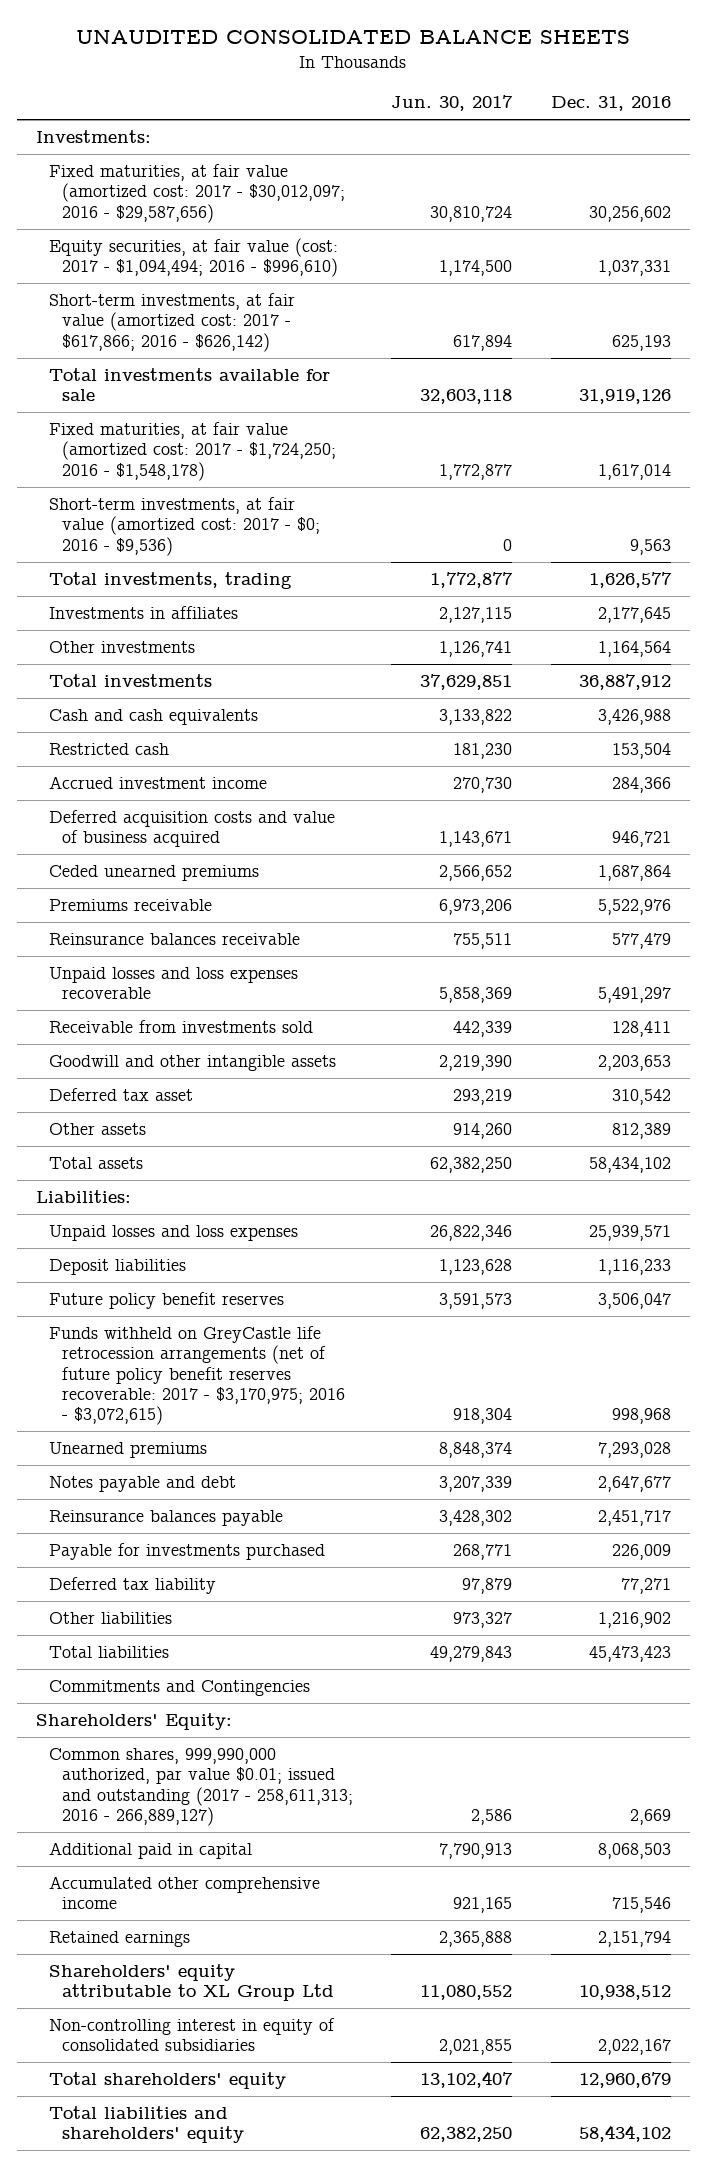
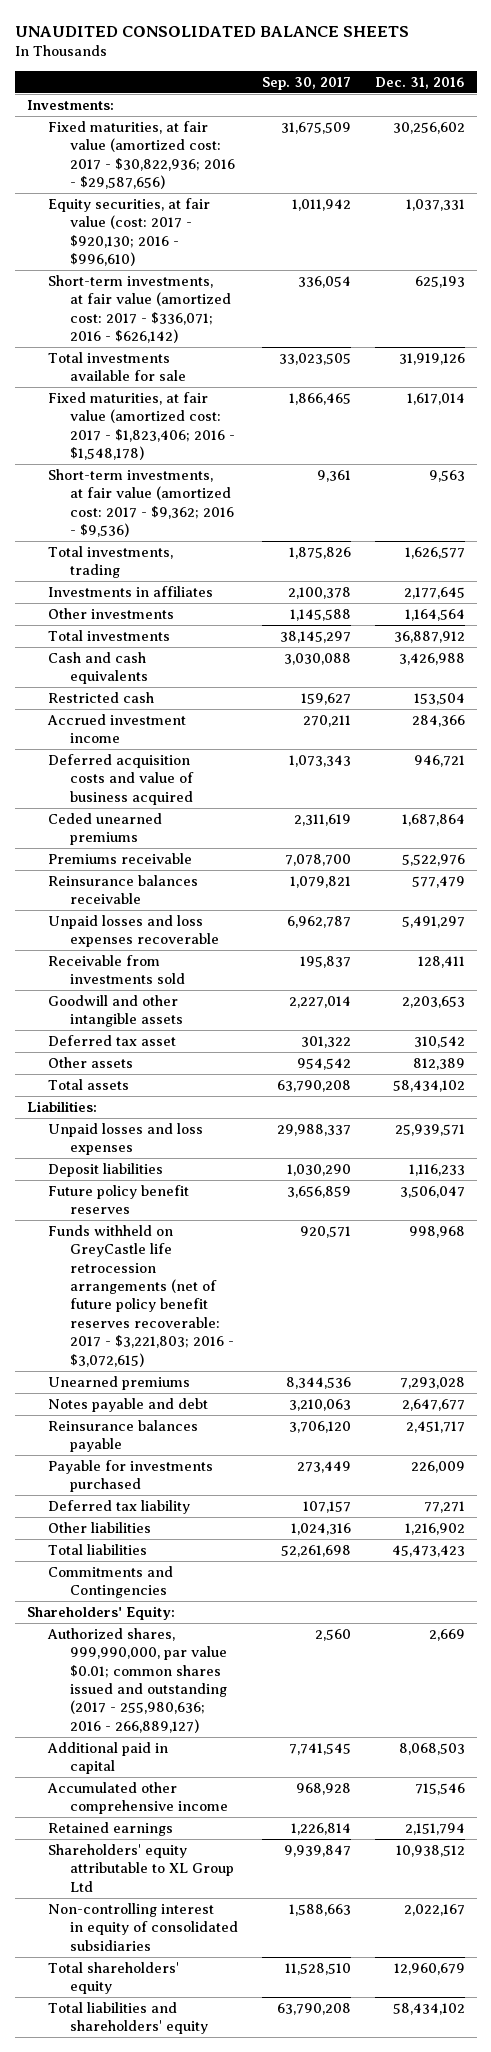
- | Jun. 30, 2017 | Dec. 31, 2016
+ | Sep. 30, 2017 | Dec. 31, 2016
- Fixed maturities, at fair value (amortized cost: 2017 - $30,012,097; 2016 - $29,587,656) | 30,810,724 | 30,256,602
- Equity securities, at fair value (cost: 2017 - $1,094,494; 2016 - $996,610) | 1,174,500 | 1,037,331
- Short-term investments, at fair value (amortized cost: 2017 - $617,866; 2016 - $626,142) | 617,894 | 625,193
+ Fixed maturities, at fair value (amortized cost: 2017 - $30,822,936; 2016 - $29,587,656) | 31,675,509 | 30,256,602
+ Equity securities, at fair value (cost: 2017 - $920,130; 2016 - $996,610) | 1,011,942 | 1,037,331
+ Short-term investments, at fair value (amortized cost: 2017 - $336,071; 2016 - $626,142) | 336,054 | 625,193
- Fixed maturities, at fair value (amortized cost: 2017 - $1,724,250; 2016 - $1,548,178) | 1,772,877 | 1,617,014
- Short-term investments, at fair value (amortized cost: 2017 - $0; 2016 - $9,536) | 0 | 9,563
+ Fixed maturities, at fair value (amortized cost: 2017 - $1,823,406; 2016 - $1,548,178) | 1,866,465 | 1,617,014
+ Short-term investments, at fair value (amortized cost: 2017 - $9,362; 2016 - $9,536) | 9,361 | 9,563
- Funds withheld on GreyCastle life retrocession arrangements (net of future policy benefit reserves recoverable: 2017 - $3,170,975; 2016 - $3,072,615) | 918,304 | 998,968
+ Funds withheld on GreyCastle life retrocession arrangements (net of future policy benefit reserves recoverable: 2017 - $3,221,803; 2016 - $3,072,615) | 920,571 | 998,968
- Common shares, 999,990,000 authorized, par value $0.01; issued and outstanding (2017 - 258,611,313; 2016 - 266,889,127) | 2,586 | 2,669
+ Authorized shares, 999,990,000, par value $0.01; common shares issued and outstanding (2017 - 255,980,636; 2016 - 266,889,127) | 2,560 | 2,669

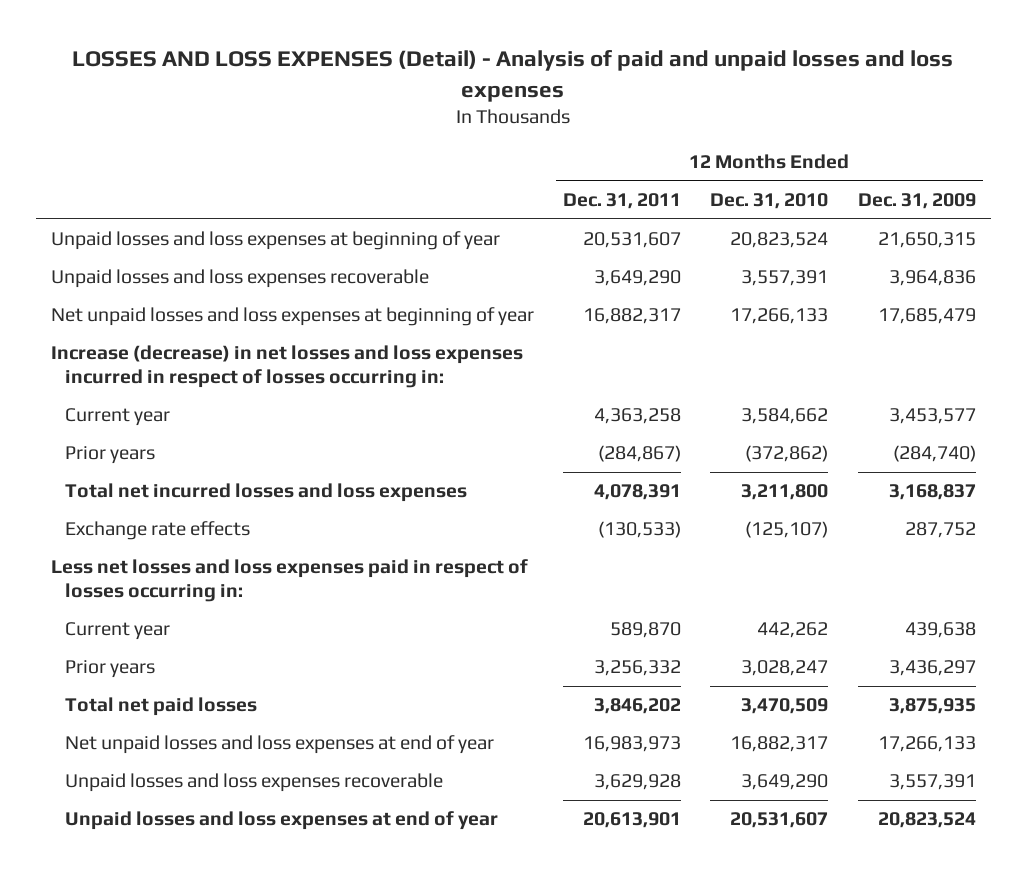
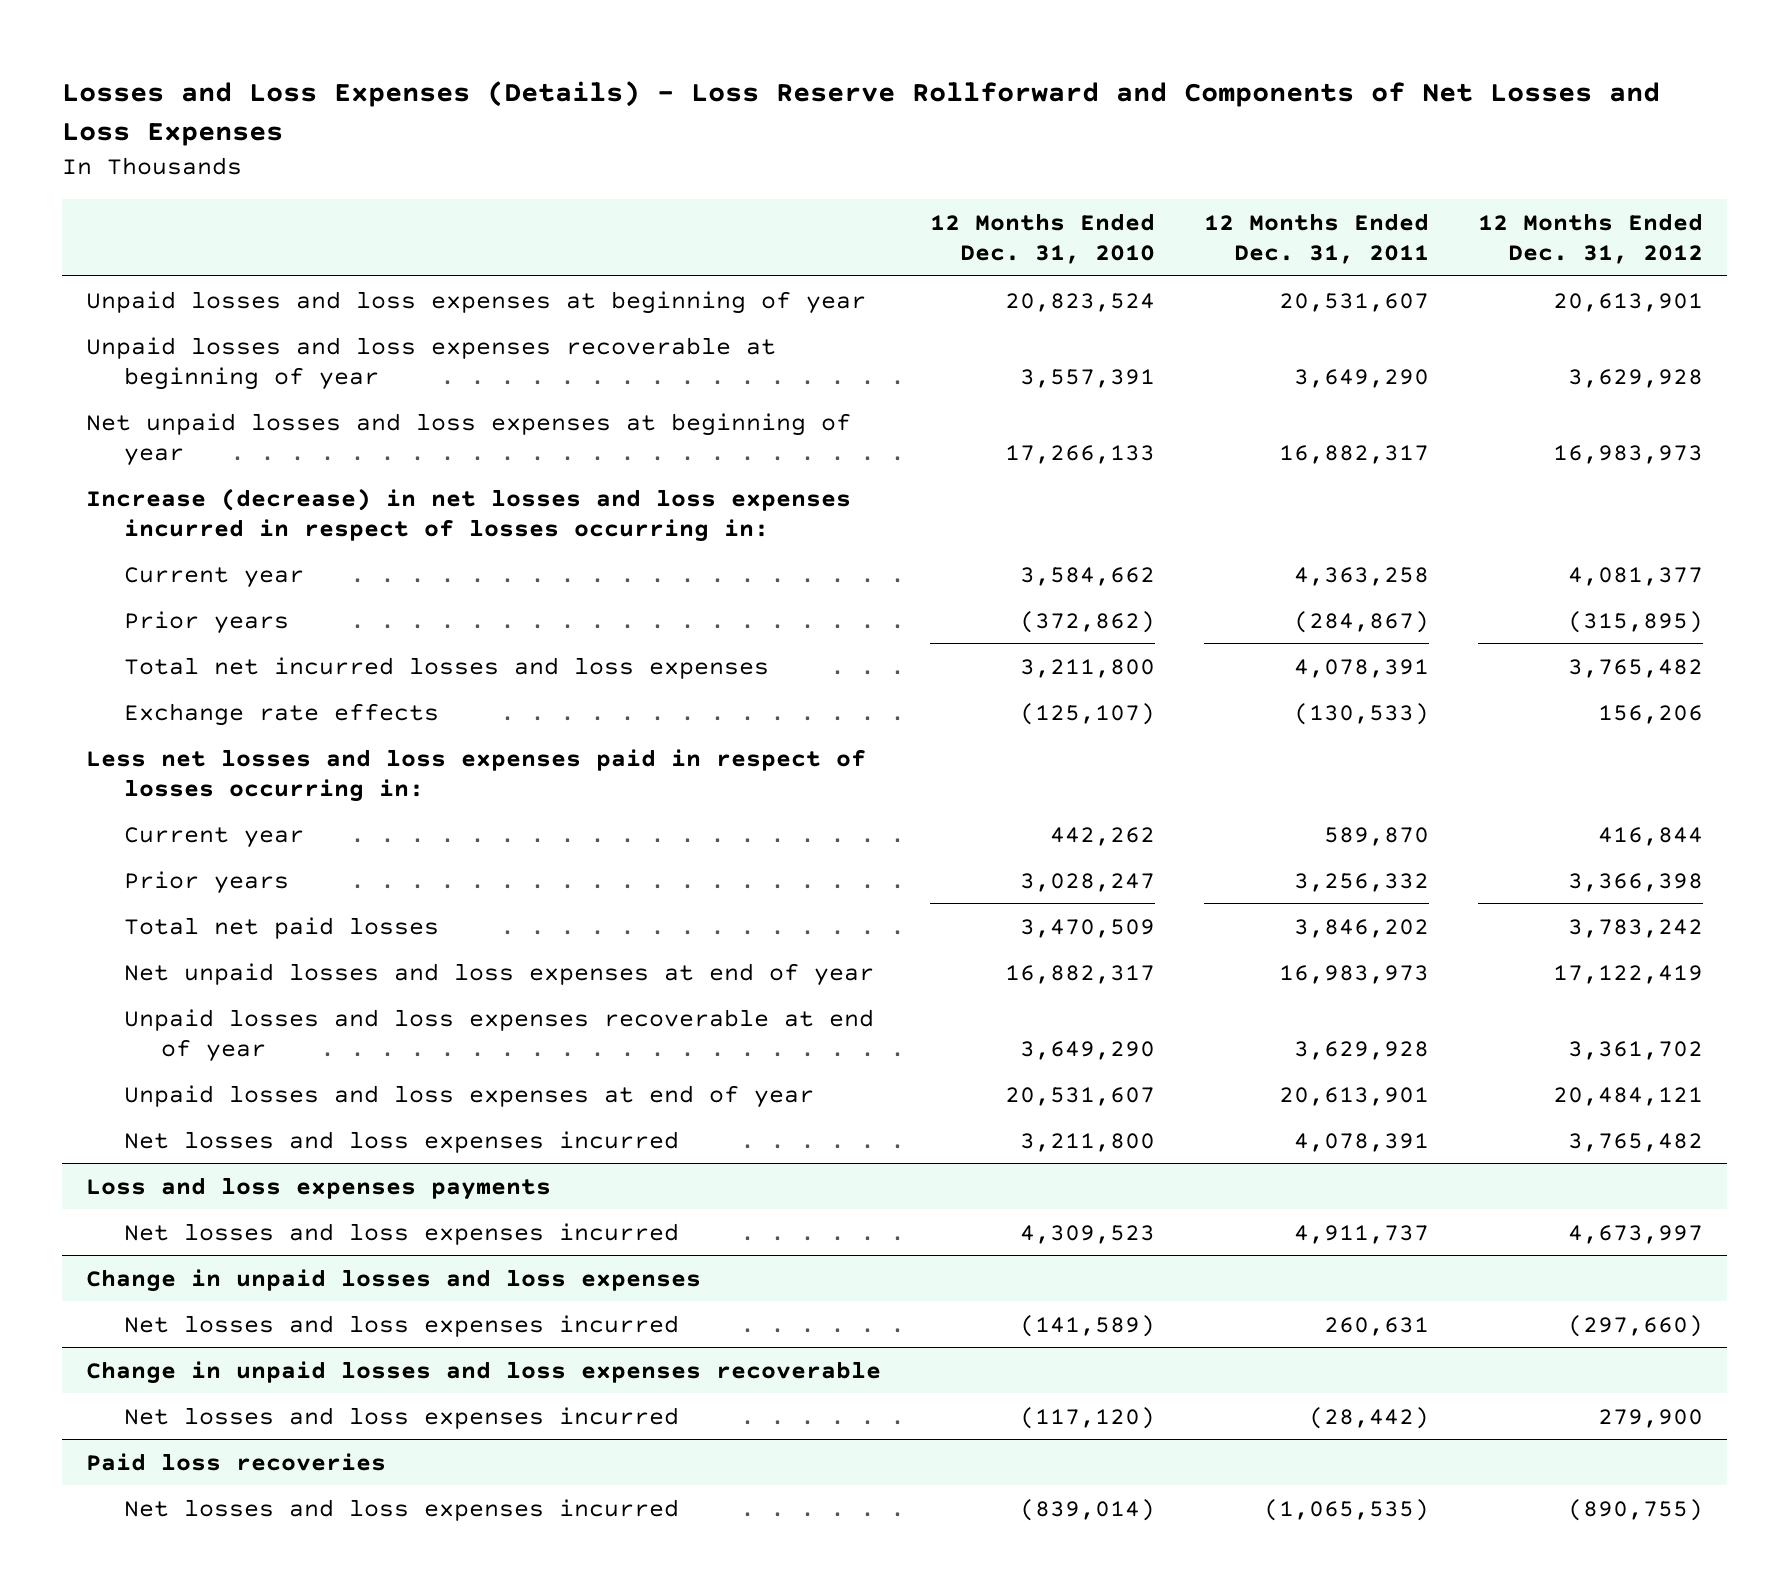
- LOSSES AND LOSS EXPENSES (Detail) - Analysis of paid and unpaid losses and loss expenses
+ Losses and Loss Expenses (Details) - Loss Reserve Rollforward and Components of Net Losses and Loss Expenses
- | 12 Months Ended Dec. 31, 2011 | 12 Months Ended Dec. 31, 2010 | 12 Months Ended Dec. 31, 2009
+ | 12 Months Ended Dec. 31, 2010 | 12 Months Ended Dec. 31, 2011 | 12 Months Ended Dec. 31, 2012
- Unpaid losses and loss expenses recoverable | 3,649,290 | 3,557,391 | 3,964,836
+ Unpaid losses and loss expenses recoverable at beginning of year | 3,557,391 | 3,649,290 | 3,629,928
- Unpaid losses and loss expenses recoverable | 3,629,928 | 3,649,290 | 3,557,391
+ Unpaid losses and loss expenses recoverable at end of year | 3,649,290 | 3,629,928 | 3,361,702
+ Net losses and loss expenses incurred | 3,211,800 | 4,078,391 | 3,765,482
+ Loss and loss expenses payments
+ Net losses and loss expenses incurred | 4,309,523 | 4,911,737 | 4,673,997
+ Change in unpaid losses and loss expenses
+ Net losses and loss expenses incurred | (141,589) | 260,631 | (297,660)
+ Change in unpaid losses and loss expenses recoverable
+ Net losses and loss expenses incurred | (117,120) | (28,442) | 279,900
+ Paid loss recoveries
+ Net losses and loss expenses incurred | (839,014) | (1,065,535) | (890,755)

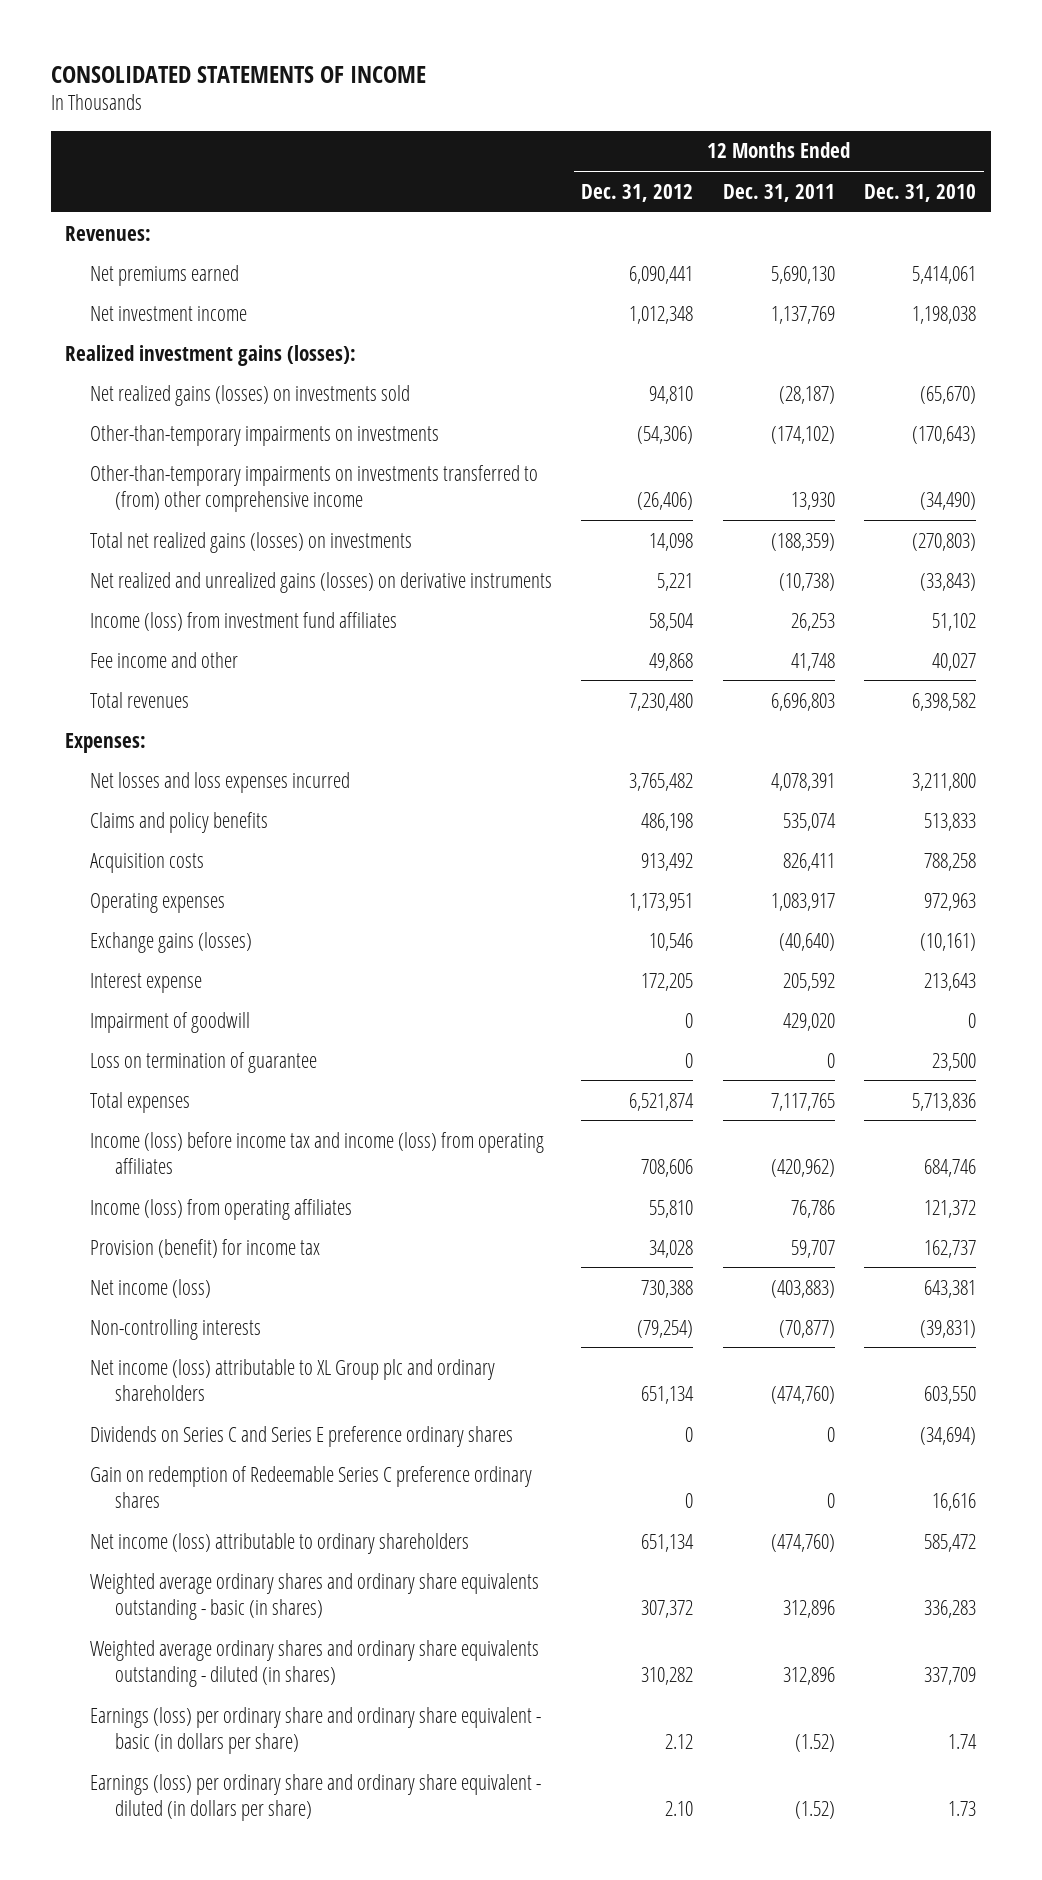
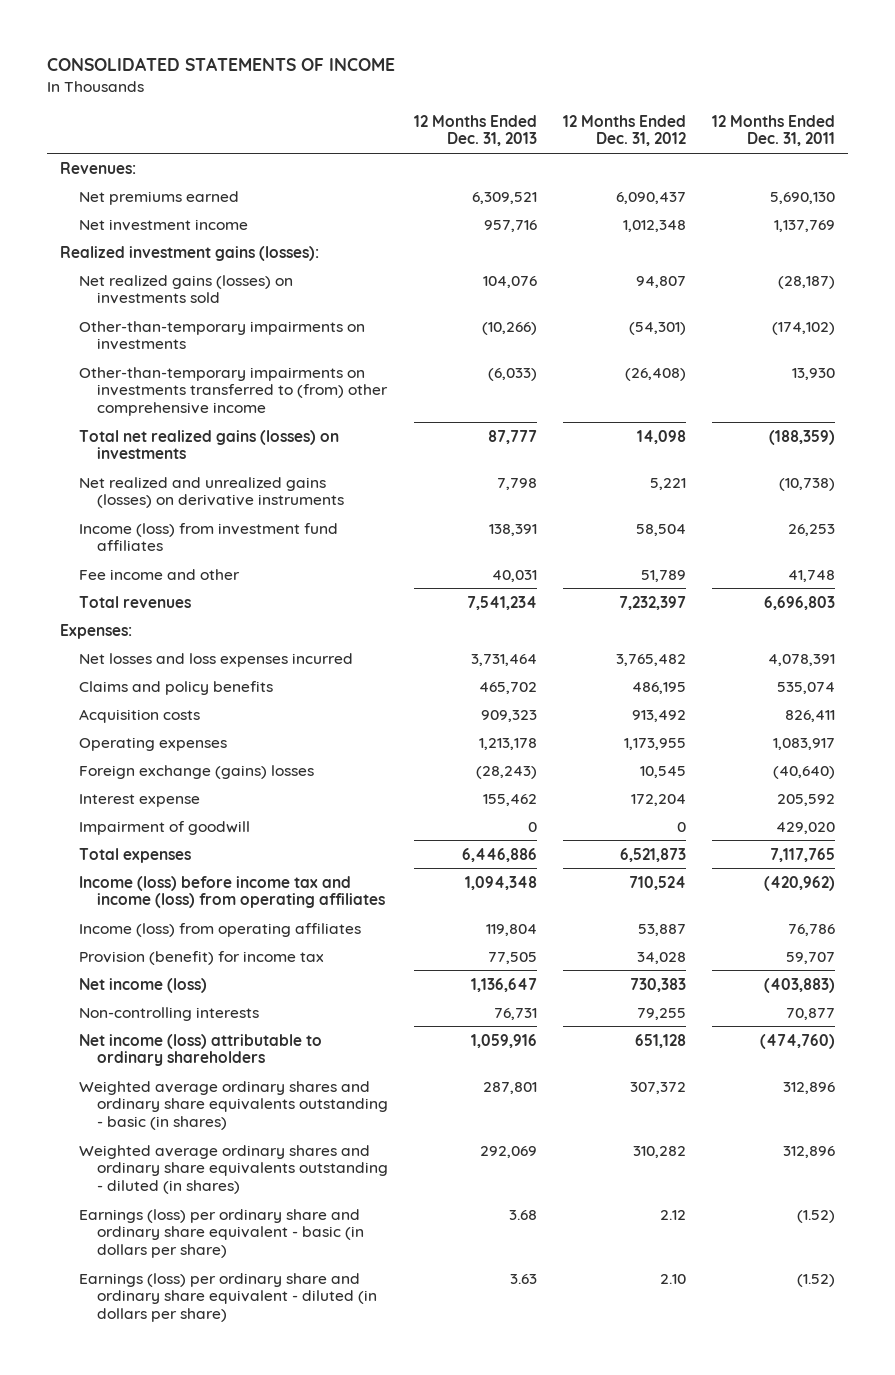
- | 12 Months Ended Dec. 31, 2012 | 12 Months Ended Dec. 31, 2011 | 12 Months Ended Dec. 31, 2010
+ | 12 Months Ended Dec. 31, 2013 | 12 Months Ended Dec. 31, 2012 | 12 Months Ended Dec. 31, 2011
- Net premiums earned | 6,090,441 | 5,690,130 | 5,414,061
+ Net premiums earned | 6,309,521 | 6,090,437 | 5,690,130
- Net realized gains (losses) on investments sold | 94,810 | (28,187) | (65,670)
- Other-than-temporary impairments on investments | (54,306) | (174,102) | (170,643)
- Other-than-temporary impairments on investments transferred to (from) other comprehensive income | (26,406) | 13,930 | (34,490)
+ Net realized gains (losses) on investments sold | 104,076 | 94,807 | (28,187)
+ Other-than-temporary impairments on investments | (10,266) | (54,301) | (174,102)
+ Other-than-temporary impairments on investments transferred to (from) other comprehensive income | (6,033) | (26,408) | 13,930
- Fee income and other | 49,868 | 41,748 | 40,027
- Total revenues | 7,230,480 | 6,696,803 | 6,398,582
+ Fee income and other | 40,031 | 51,789 | 41,748
+ Total revenues | 7,541,234 | 7,232,397 | 6,696,803
- Claims and policy benefits | 486,198 | 535,074 | 513,833
+ Claims and policy benefits | 465,702 | 486,195 | 535,074
- Operating expenses | 1,173,951 | 1,083,917 | 972,963
- Exchange gains (losses) | 10,546 | (40,640) | (10,161)
- Interest expense | 172,205 | 205,592 | 213,643
+ Operating expenses | 1,213,178 | 1,173,955 | 1,083,917
+ Foreign exchange (gains) losses | (28,243) | 10,545 | (40,640)
+ Interest expense | 155,462 | 172,204 | 205,592
- Loss on termination of guarantee | 0 | 0 | 23,500
- Total expenses | 6,521,874 | 7,117,765 | 5,713,836
- Income (loss) before income tax and income (loss) from operating affiliates | 708,606 | (420,962) | 684,746
- Income (loss) from operating affiliates | 55,810 | 76,786 | 121,372
+ Total expenses | 6,446,886 | 6,521,873 | 7,117,765
+ Income (loss) before income tax and income (loss) from operating affiliates | 1,094,348 | 710,524 | (420,962)
+ Income (loss) from operating affiliates | 119,804 | 53,887 | 76,786
- Net income (loss) | 730,388 | (403,883) | 643,381
- Non-controlling interests | (79,254) | (70,877) | (39,831)
- Net income (loss) attributable to XL Group plc and ordinary shareholders | 651,134 | (474,760) | 603,550
- Dividends on Series C and Series E preference ordinary shares | 0 | 0 | (34,694)
- Gain on redemption of Redeemable Series C preference ordinary shares | 0 | 0 | 16,616
- Net income (loss) attributable to ordinary shareholders | 651,134 | (474,760) | 585,472
+ Net income (loss) | 1,136,647 | 730,383 | (403,883)
+ Non-controlling interests | 76,731 | 79,255 | 70,877
+ Net income (loss) attributable to ordinary shareholders | 1,059,916 | 651,128 | (474,760)

